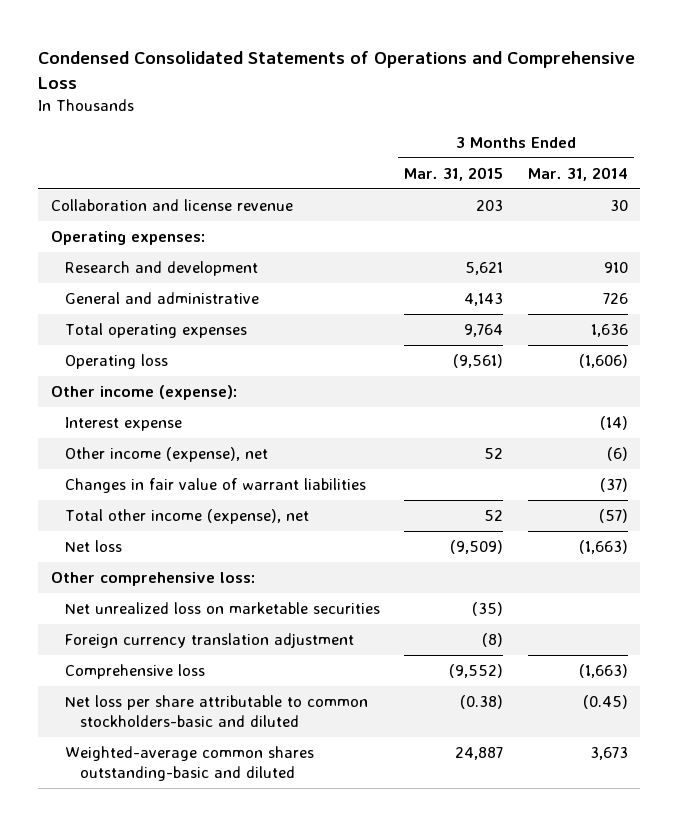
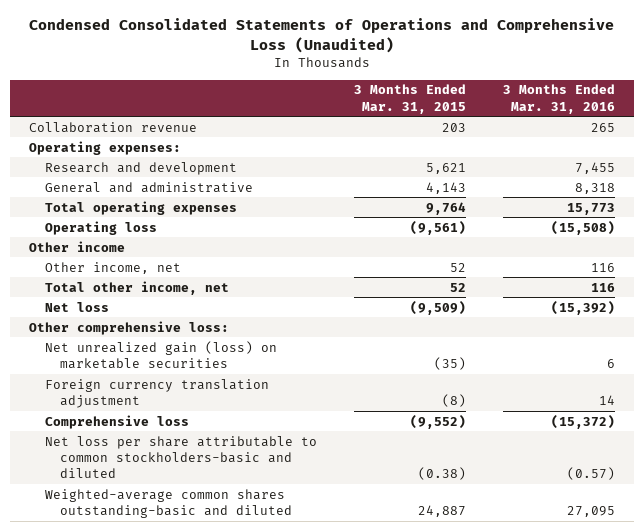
- Condensed Consolidated Statements of Operations and Comprehensive Loss
+ Condensed Consolidated Statements of Operations and Comprehensive Loss (Unaudited)
- | 3 Months Ended Mar. 31, 2015 | 3 Months Ended Mar. 31, 2014
+ | 3 Months Ended Mar. 31, 2015 | 3 Months Ended Mar. 31, 2016
- Collaboration and license revenue | 203 | 30
+ Collaboration revenue | 203 | 265
- Other income (expense):
- Interest expense | | (14)
- Other income (expense), net | 52 | (6)
- Changes in fair value of warrant liabilities | | (37)
- Total other income (expense), net | 52 | (57)
+ Other income
+ Other income, net | 52 | 116
+ Total other income, net | 52 | 116
- Net unrealized loss on marketable securities | (35) |
+ Net unrealized gain (loss) on marketable securities | (35) | 6

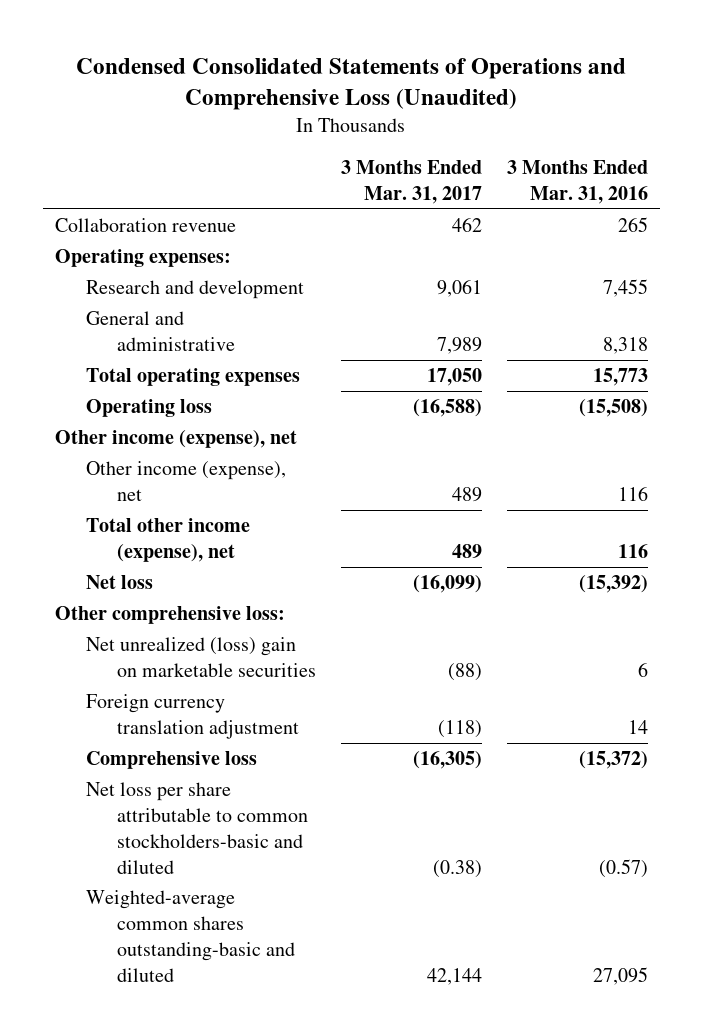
- | 3 Months Ended Mar. 31, 2015 | 3 Months Ended Mar. 31, 2016
+ | 3 Months Ended Mar. 31, 2017 | 3 Months Ended Mar. 31, 2016
- Other income
- Other income, net | 52 | 116
- Total other income, net | 52 | 116
+ Other income (expense), net
+ Other income (expense), net | 489 | 116
+ Total other income (expense), net | 489 | 116
- Net unrealized gain (loss) on marketable securities | (35) | 6
+ Net unrealized (loss) gain on marketable securities | (88) | 6

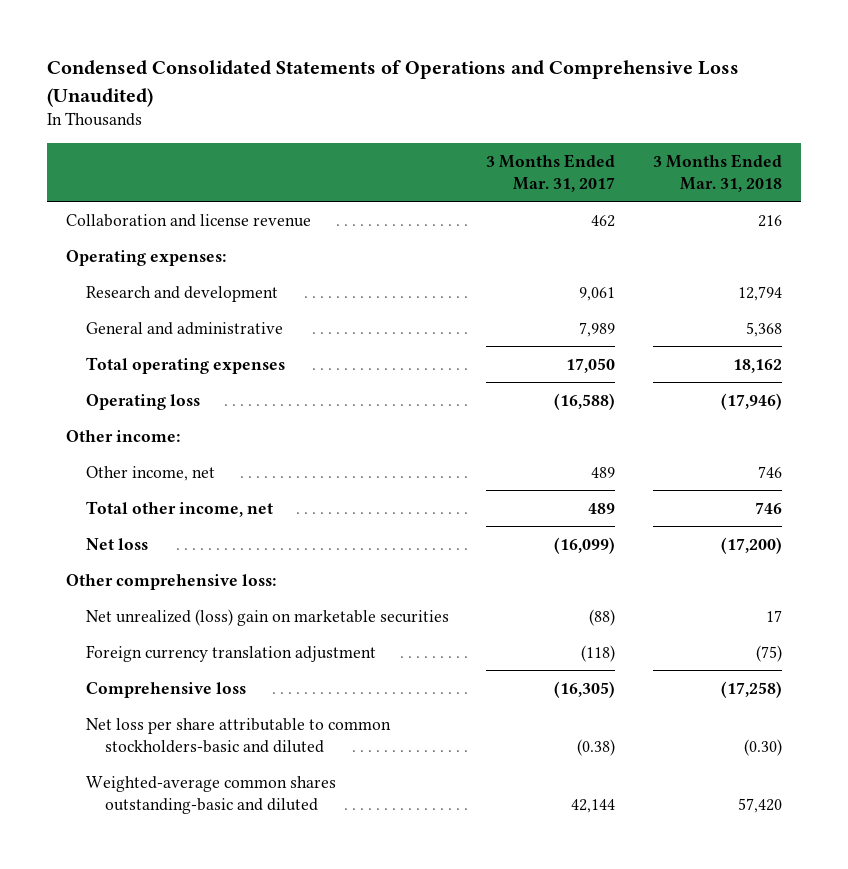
- | 3 Months Ended Mar. 31, 2017 | 3 Months Ended Mar. 31, 2016
+ | 3 Months Ended Mar. 31, 2017 | 3 Months Ended Mar. 31, 2018
- Collaboration revenue | 462 | 265
+ Collaboration and license revenue | 462 | 216
- Other income (expense), net
- Other income (expense), net | 489 | 116
- Total other income (expense), net | 489 | 116
+ Other income:
+ Other income, net | 489 | 746
+ Total other income, net | 489 | 746

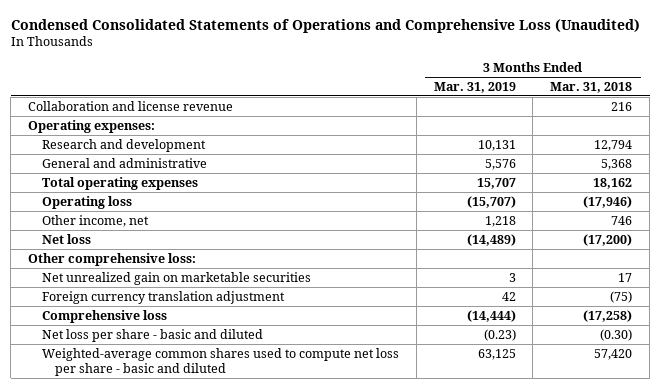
- | 3 Months Ended Mar. 31, 2017 | 3 Months Ended Mar. 31, 2018
+ | 3 Months Ended Mar. 31, 2019 | 3 Months Ended Mar. 31, 2018
- Other income:
- Total other income, net | 489 | 746
- Net unrealized (loss) gain on marketable securities | (88) | 17
+ Net unrealized gain on marketable securities | 3 | 17
- Net loss per share attributable to common stockholders-basic and diluted | (0.38) | (0.30)
- Weighted-average common shares outstanding-basic and diluted | 42,144 | 57,420
+ Net loss per share - basic and diluted | (0.23) | (0.30)
+ Weighted-average common shares used to compute net loss per share - basic and diluted | 63,125 | 57,420

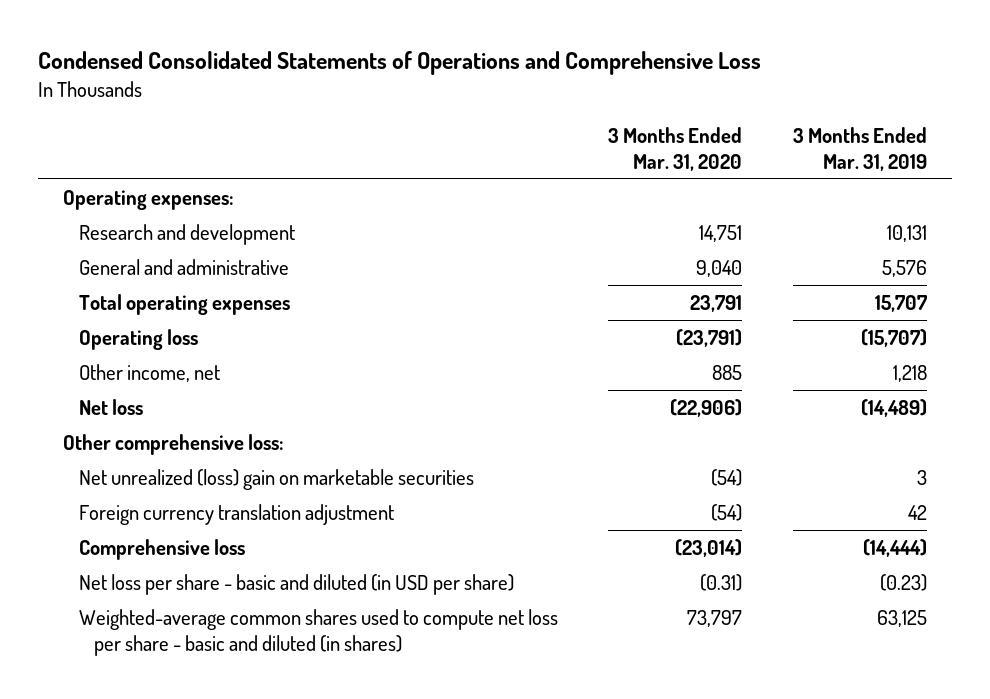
- Condensed Consolidated Statements of Operations and Comprehensive Loss (Unaudited)
+ Condensed Consolidated Statements of Operations and Comprehensive Loss
- | 3 Months Ended Mar. 31, 2019 | 3 Months Ended Mar. 31, 2018
+ | 3 Months Ended Mar. 31, 2020 | 3 Months Ended Mar. 31, 2019
- Collaboration and license revenue | | 216
- Net unrealized gain on marketable securities | 3 | 17
+ Net unrealized (loss) gain on marketable securities | (54) | 3
- Net loss per share - basic and diluted | (0.23) | (0.30)
- Weighted-average common shares used to compute net loss per share - basic and diluted | 63,125 | 57,420
+ Net loss per share - basic and diluted (in USD per share) | (0.31) | (0.23)
+ Weighted-average common shares used to compute net loss per share - basic and diluted (in shares) | 73,797 | 63,125

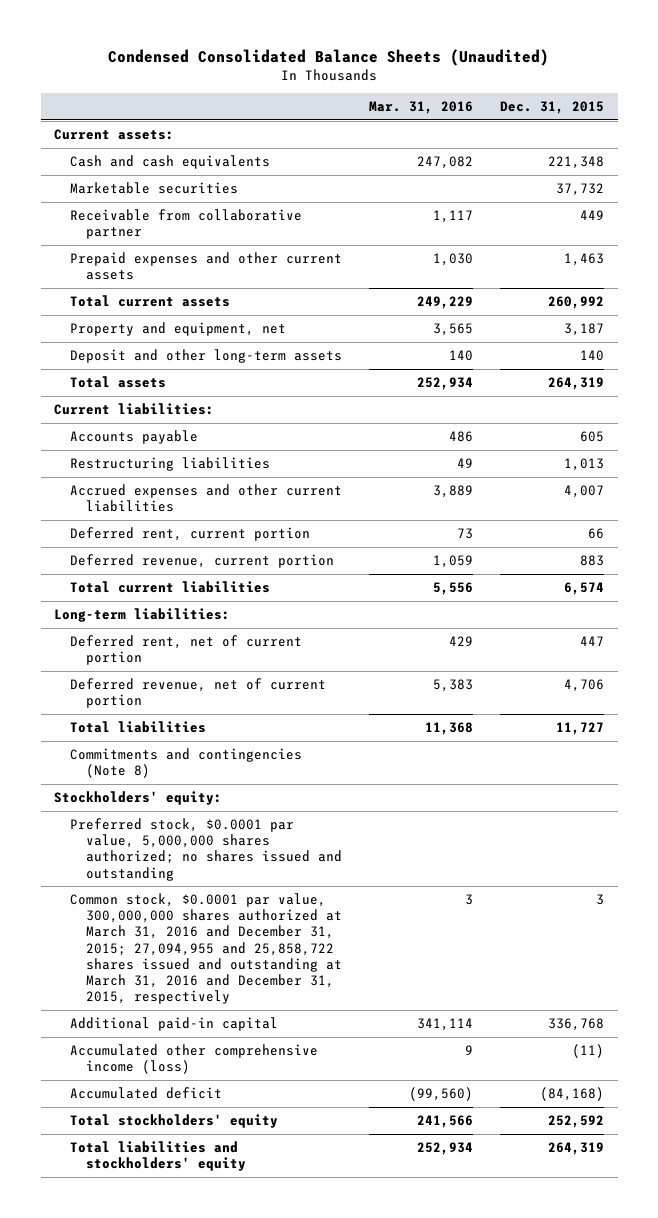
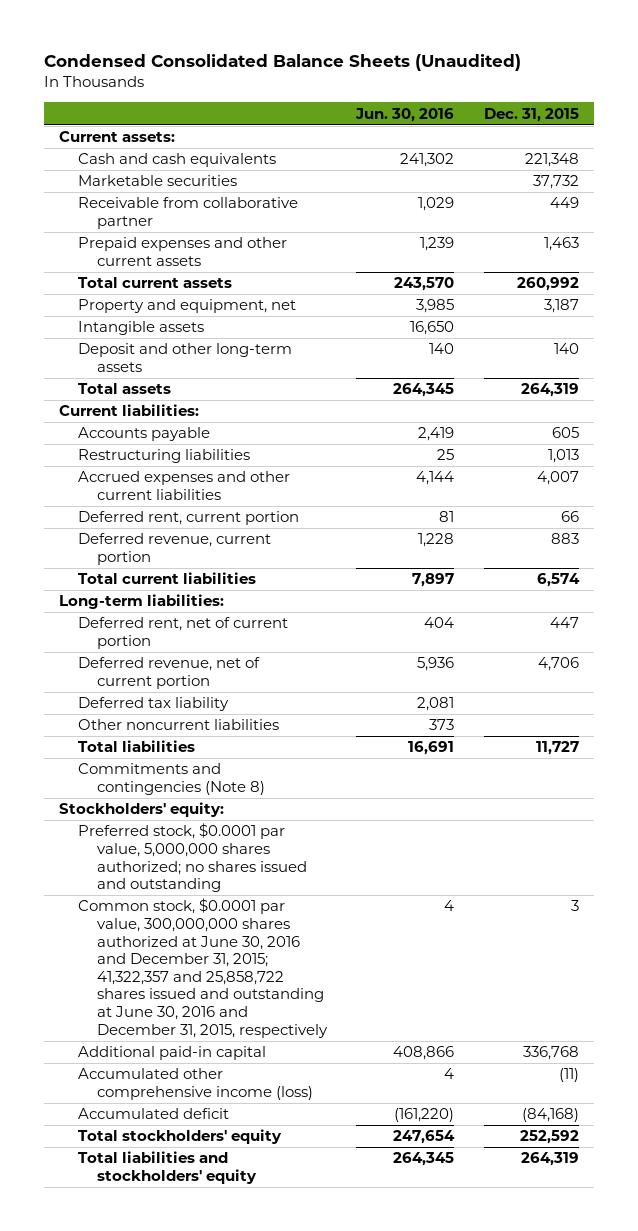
- | Mar. 31, 2016 | Dec. 31, 2015
+ | Jun. 30, 2016 | Dec. 31, 2015
+ Intangible assets | 16,650 |
+ Deferred tax liability | 2,081 |
+ Other noncurrent liabilities | 373 |
- Common stock, $0.0001 par value, 300,000,000 shares authorized at March 31, 2016 and December 31, 2015; 27,094,955 and 25,858,722 shares issued and outstanding at March 31, 2016 and December 31, 2015, respectively | 3 | 3
+ Common stock, $0.0001 par value, 300,000,000 shares authorized at June 30, 2016 and December 31, 2015; 41,322,357 and 25,858,722 shares issued and outstanding at June 30, 2016 and December 31, 2015, respectively | 4 | 3

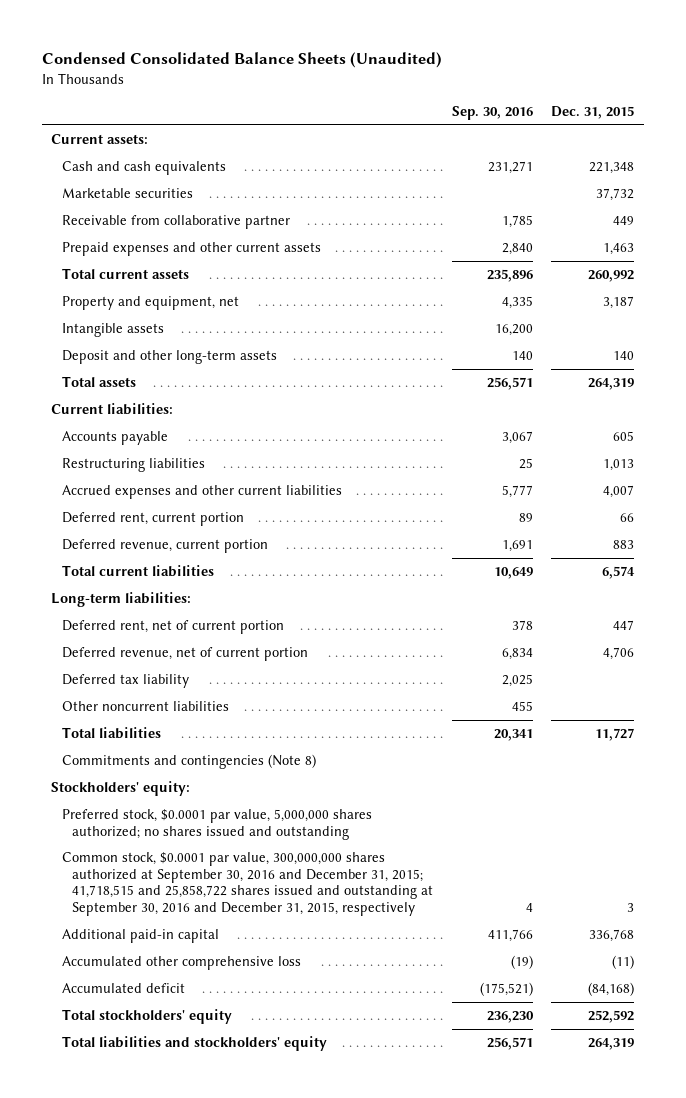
- | Jun. 30, 2016 | Dec. 31, 2015
+ | Sep. 30, 2016 | Dec. 31, 2015
- Common stock, $0.0001 par value, 300,000,000 shares authorized at June 30, 2016 and December 31, 2015; 41,322,357 and 25,858,722 shares issued and outstanding at June 30, 2016 and December 31, 2015, respectively | 4 | 3
+ Common stock, $0.0001 par value, 300,000,000 shares authorized at September 30, 2016 and December 31, 2015; 41,718,515 and 25,858,722 shares issued and outstanding at September 30, 2016 and December 31, 2015, respectively | 4 | 3
- Accumulated other comprehensive income (loss) | 4 | (11)
+ Accumulated other comprehensive loss | (19) | (11)

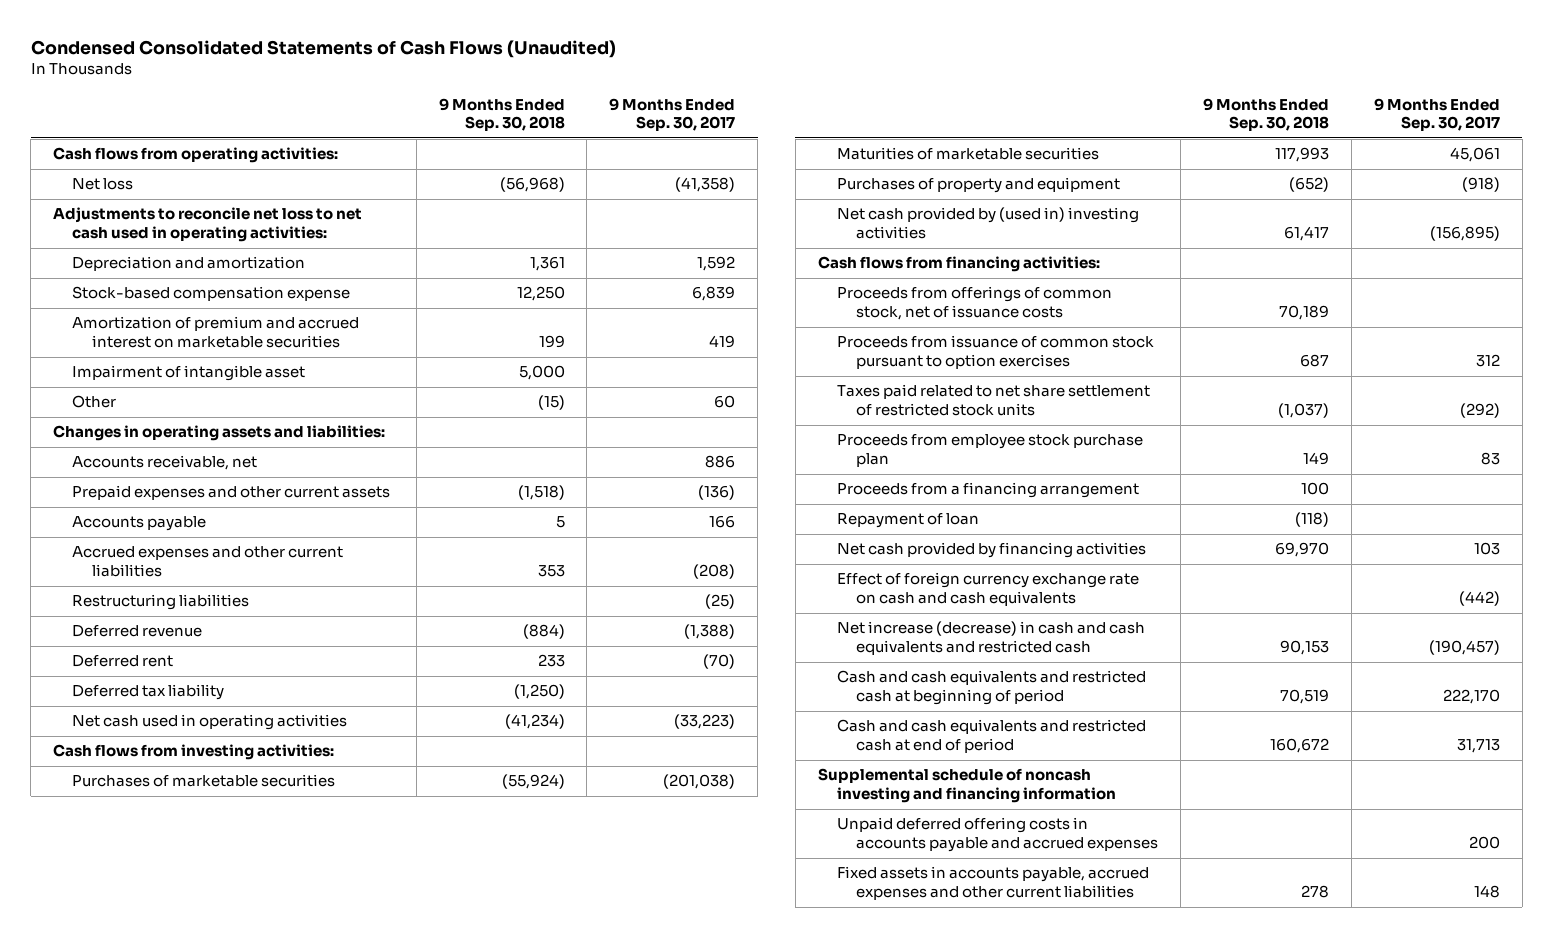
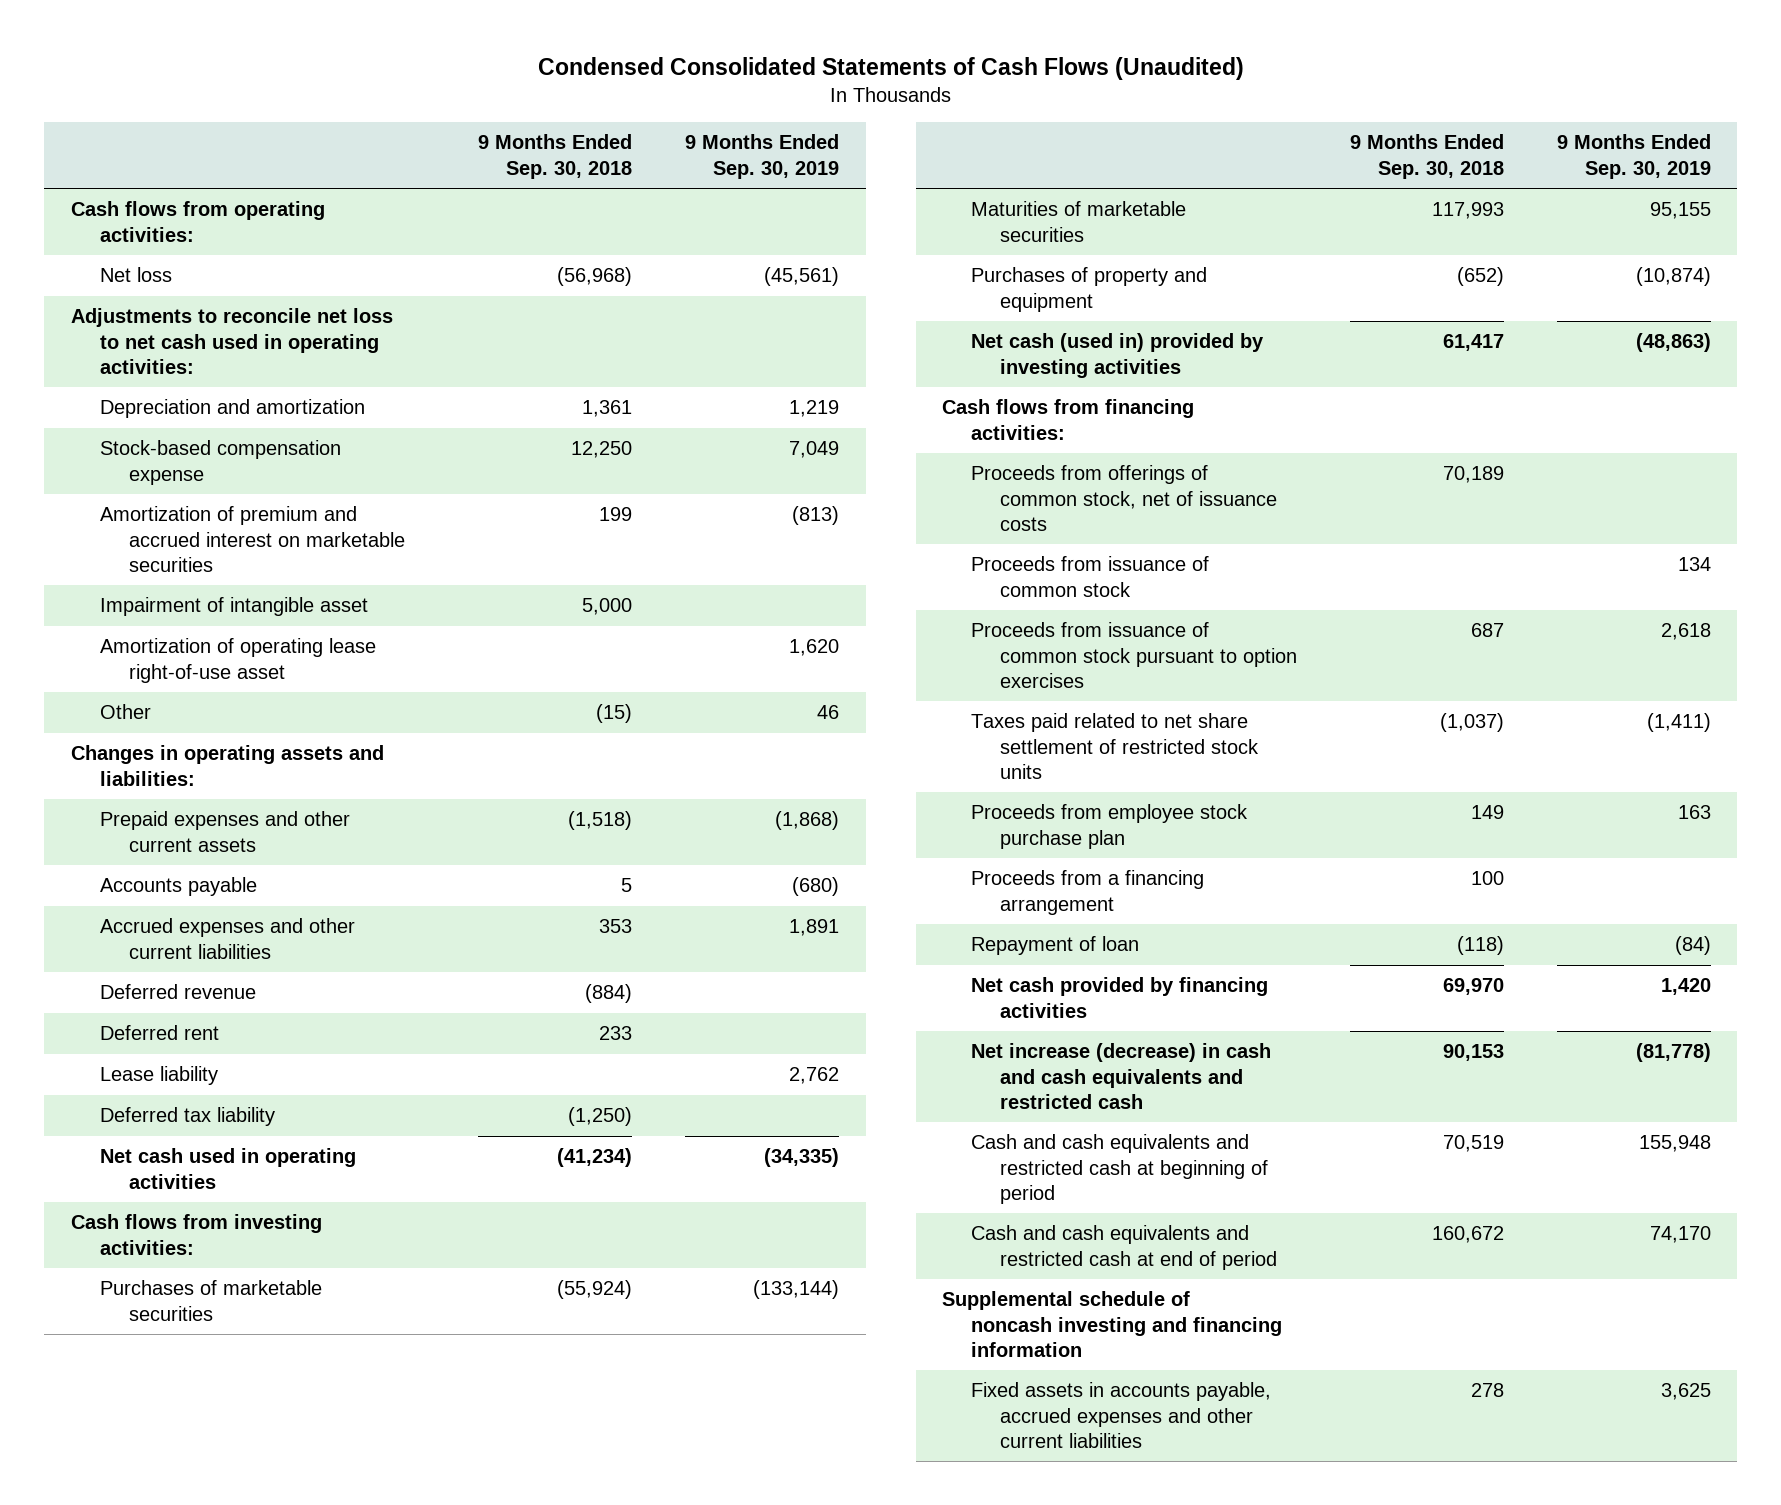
- | 9 Months Ended Sep. 30, 2018 | 9 Months Ended Sep. 30, 2017
+ | 9 Months Ended Sep. 30, 2018 | 9 Months Ended Sep. 30, 2019
+ Amortization of operating lease right-of-use asset | | 1,620
- Accounts receivable, net | | 886
- Restructuring liabilities | | (25)
+ Lease liability | | 2,762
- Net cash provided by (used in) investing activities | 61,417 | (156,895)
+ Net cash (used in) provided by investing activities | 61,417 | (48,863)
+ Proceeds from issuance of common stock | | 134
- Effect of foreign currency exchange rate on cash and cash equivalents | | (442)
- Unpaid deferred offering costs in accounts payable and accrued expenses | | 200

